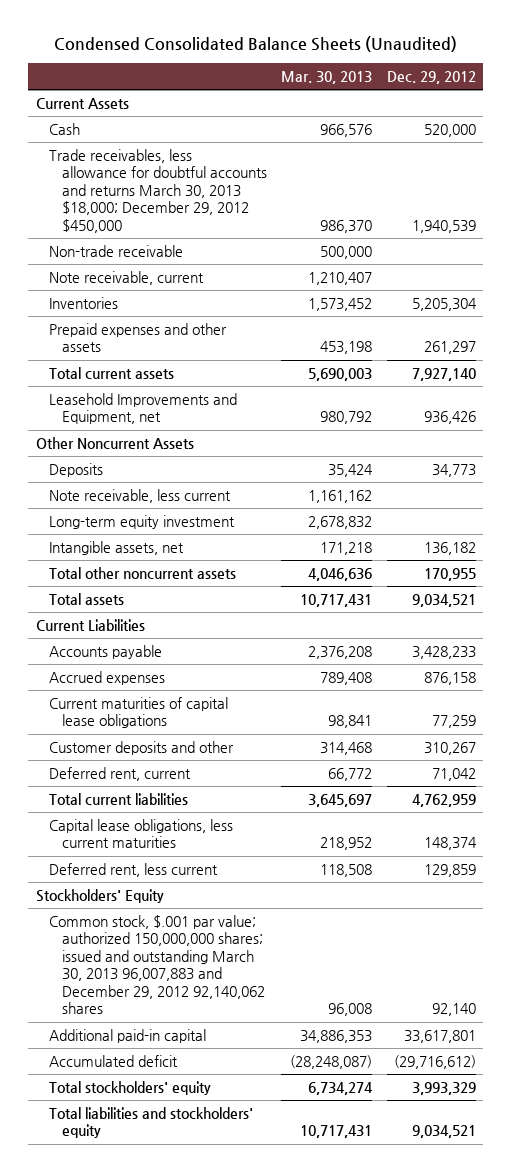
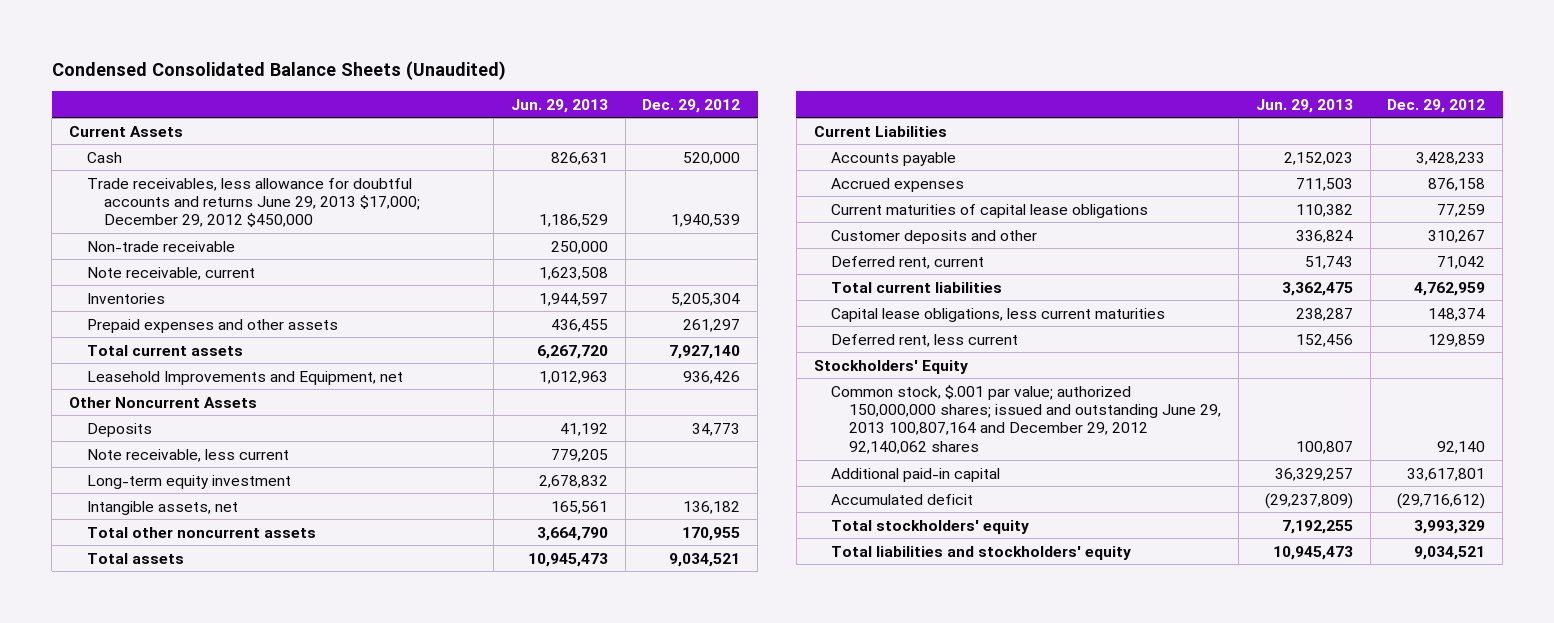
- | Mar. 30, 2013 | Dec. 29, 2012
+ | Jun. 29, 2013 | Dec. 29, 2012
- Trade receivables, less allowance for doubtful accounts and returns March 30, 2013 $18,000; December 29, 2012 $450,000 | 986,370 | 1,940,539
+ Trade receivables, less allowance for doubtful accounts and returns June 29, 2013 $17,000; December 29, 2012 $450,000 | 1,186,529 | 1,940,539
- Common stock, $.001 par value; authorized 150,000,000 shares; issued and outstanding March 30, 2013 96,007,883 and December 29, 2012 92,140,062 shares | 96,008 | 92,140
+ Common stock, $.001 par value; authorized 150,000,000 shares; issued and outstanding June 29, 2013 100,807,164 and December 29, 2012 92,140,062 shares | 100,807 | 92,140

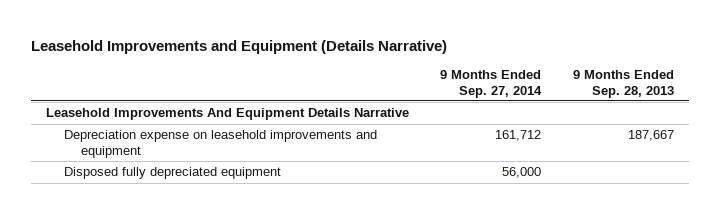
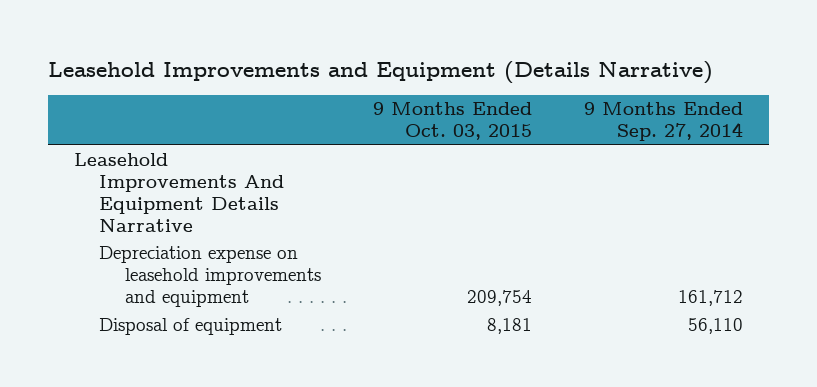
- | 9 Months Ended Sep. 27, 2014 | 9 Months Ended Sep. 28, 2013
+ | 9 Months Ended Oct. 03, 2015 | 9 Months Ended Sep. 27, 2014
- Disposed fully depreciated equipment | 56,000 |
+ Disposal of equipment | 8,181 | 56,110

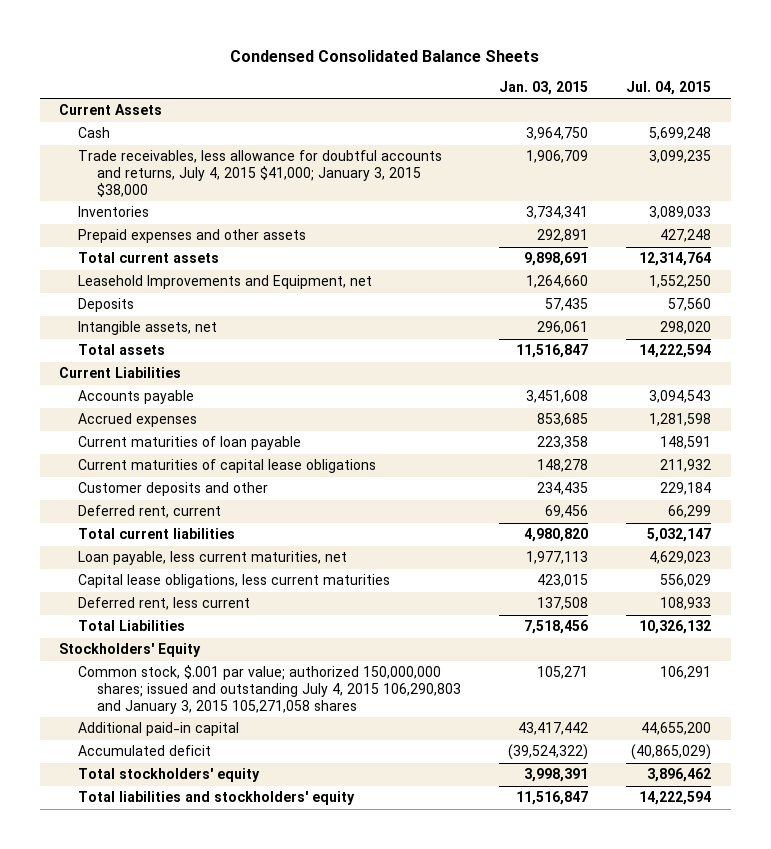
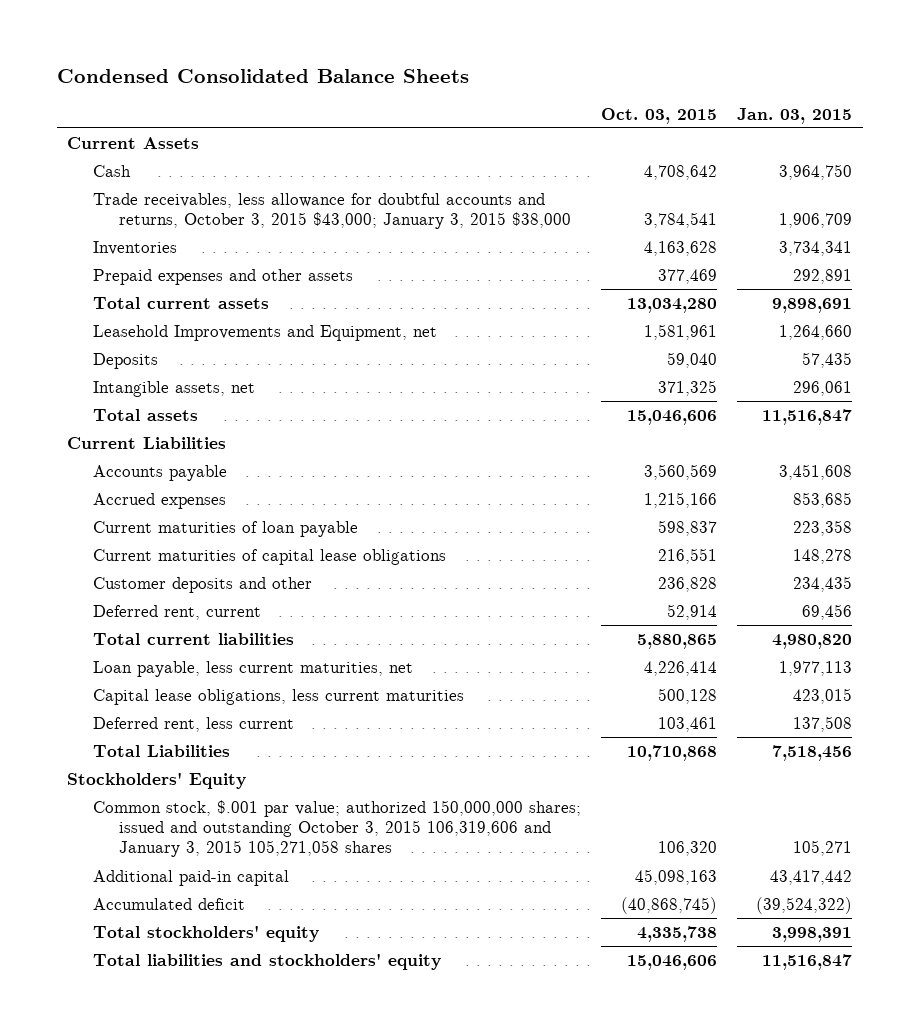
- | Jan. 03, 2015 | Jul. 04, 2015
+ | Oct. 03, 2015 | Jan. 03, 2015
- Trade receivables, less allowance for doubtful accounts and returns, July 4, 2015 $41,000; January 3, 2015 $38,000 | 1,906,709 | 3,099,235
+ Trade receivables, less allowance for doubtful accounts and returns, October 3, 2015 $43,000; January 3, 2015 $38,000 | 3,784,541 | 1,906,709
- Common stock, $.001 par value; authorized 150,000,000 shares; issued and outstanding July 4, 2015 106,290,803 and January 3, 2015 105,271,058 shares | 105,271 | 106,291
+ Common stock, $.001 par value; authorized 150,000,000 shares; issued and outstanding October 3, 2015 106,319,606 and January 3, 2015 105,271,058 shares | 106,320 | 105,271

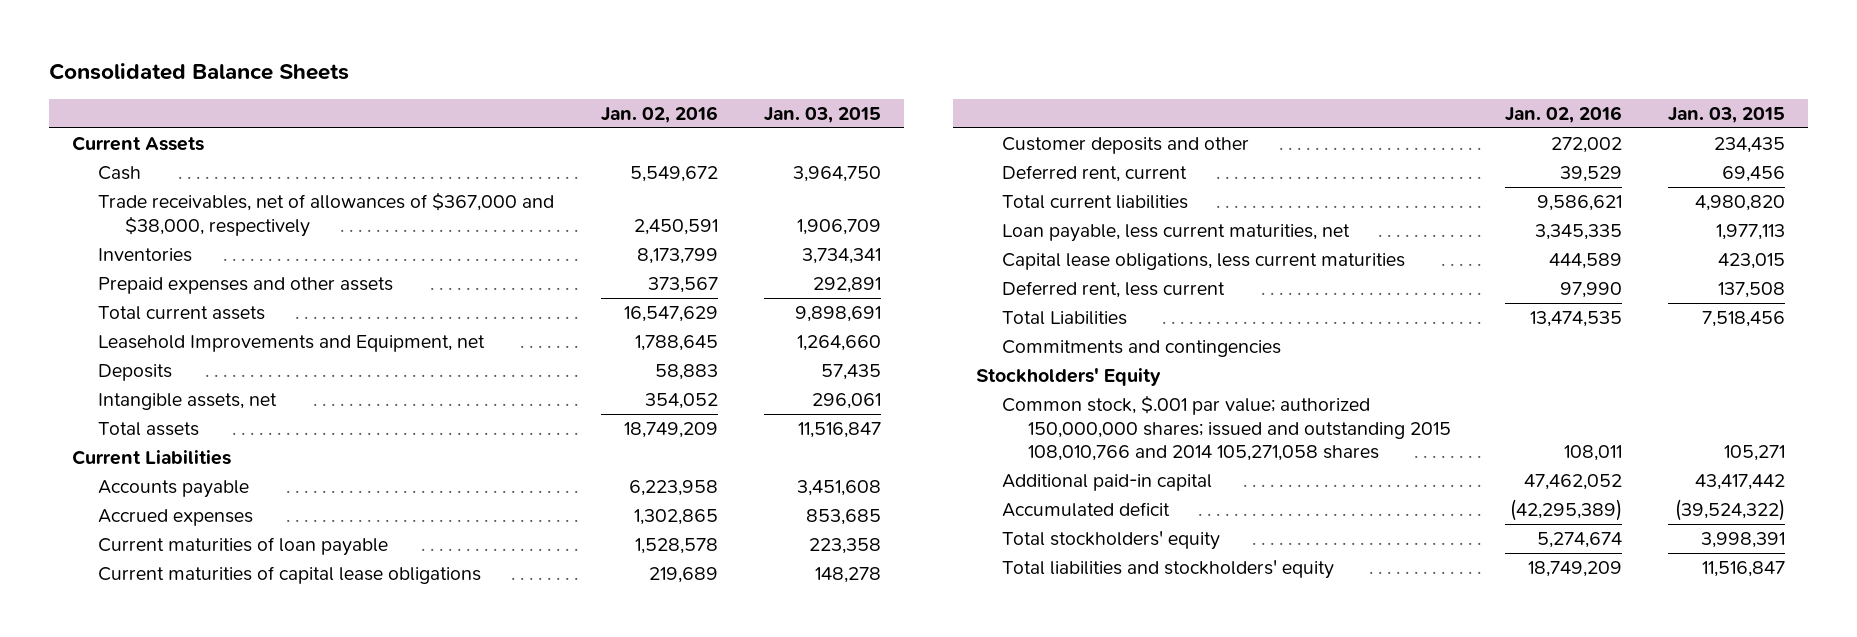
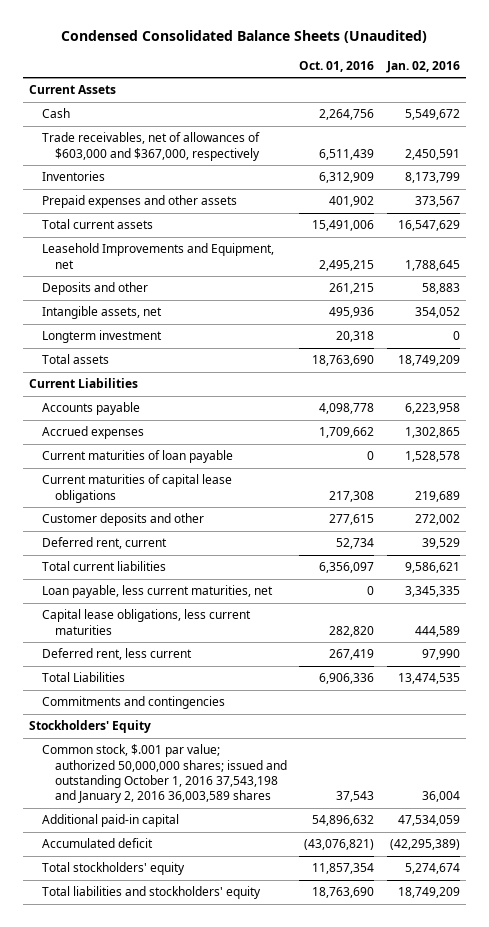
- Consolidated Balance Sheets
+ Condensed Consolidated Balance Sheets (Unaudited)
- | Jan. 02, 2016 | Jan. 03, 2015
+ | Oct. 01, 2016 | Jan. 02, 2016
- Trade receivables, net of allowances of $367,000 and $38,000, respectively | 2,450,591 | 1,906,709
+ Trade receivables, net of allowances of $603,000 and $367,000, respectively | 6,511,439 | 2,450,591
- Deposits | 58,883 | 57,435
+ Deposits and other | 261,215 | 58,883
+ Longterm investment | 20,318 | 0
- Common stock, $.001 par value; authorized 150,000,000 shares; issued and outstanding 2015 108,010,766 and 2014 105,271,058 shares | 108,011 | 105,271
- Additional paid-in capital | 47,462,052 | 43,417,442
+ Common stock, $.001 par value; authorized 50,000,000 shares; issued and outstanding October 1, 2016 37,543,198 and January 2, 2016 36,003,589 shares | 37,543 | 36,004
+ Additional paid-in capital | 54,896,632 | 47,534,059

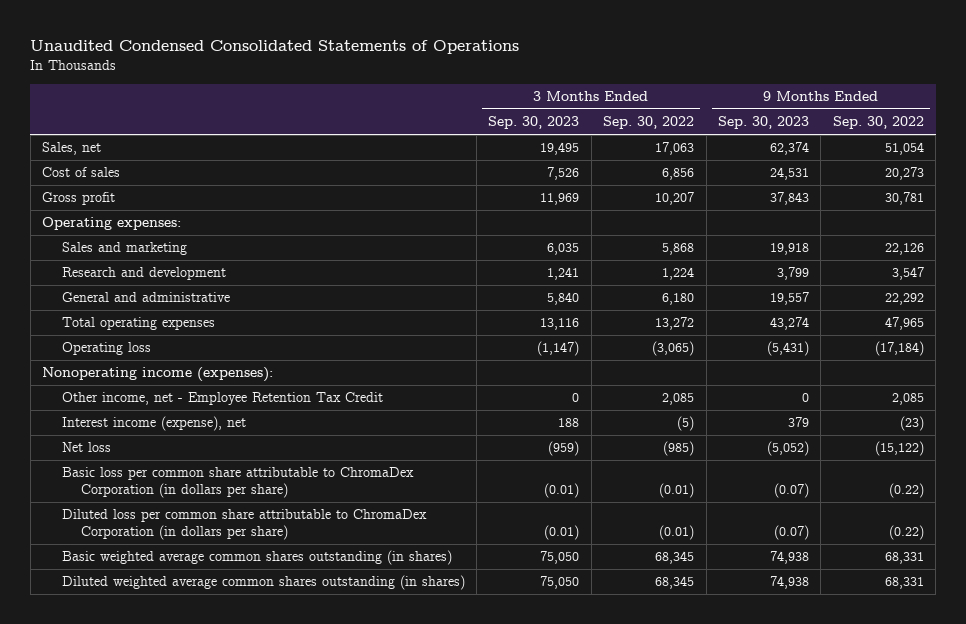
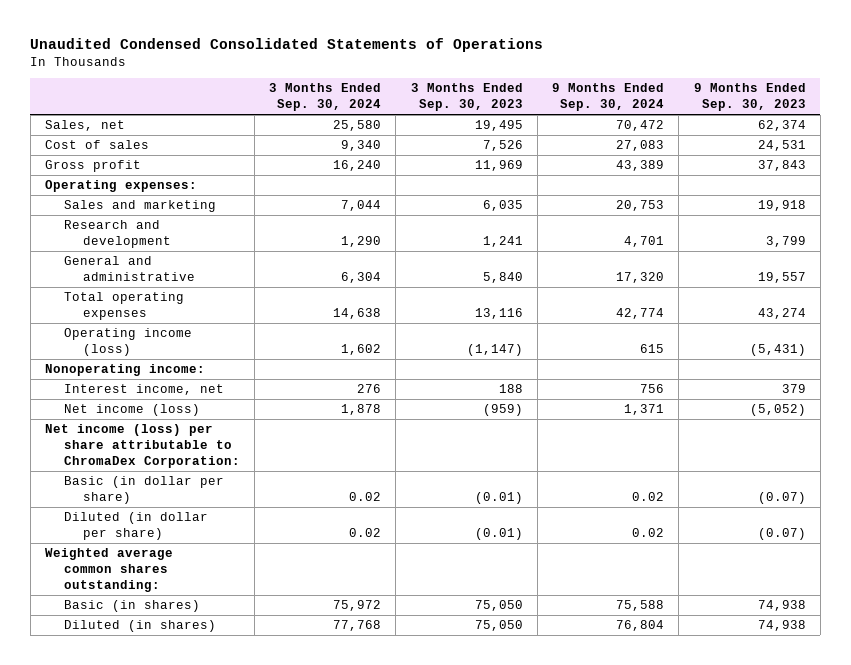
- | 3 Months Ended Sep. 30, 2023 | 3 Months Ended Sep. 30, 2022 | 9 Months Ended Sep. 30, 2023 | 9 Months Ended Sep. 30, 2022
+ | 3 Months Ended Sep. 30, 2024 | 3 Months Ended Sep. 30, 2023 | 9 Months Ended Sep. 30, 2024 | 9 Months Ended Sep. 30, 2023
- Operating loss | (1,147) | (3,065) | (5,431) | (17,184)
- Nonoperating income (expenses):
- Other income, net - Employee Retention Tax Credit | 0 | 2,085 | 0 | 2,085
- Interest income (expense), net | 188 | (5) | 379 | (23)
- Net loss | (959) | (985) | (5,052) | (15,122)
- Basic loss per common share attributable to ChromaDex Corporation (in dollars per share) | (0.01) | (0.01) | (0.07) | (0.22)
- Diluted loss per common share attributable to ChromaDex Corporation (in dollars per share) | (0.01) | (0.01) | (0.07) | (0.22)
- Basic weighted average common shares outstanding (in shares) | 75,050 | 68,345 | 74,938 | 68,331
- Diluted weighted average common shares outstanding (in shares) | 75,050 | 68,345 | 74,938 | 68,331
+ Operating income (loss) | 1,602 | (1,147) | 615 | (5,431)
+ Nonoperating income:
+ Interest income, net | 276 | 188 | 756 | 379
+ Net income (loss) | 1,878 | (959) | 1,371 | (5,052)
+ Net income (loss) per share attributable to ChromaDex Corporation:
+ Basic (in dollar per share) | 0.02 | (0.01) | 0.02 | (0.07)
+ Diluted (in dollar per share) | 0.02 | (0.01) | 0.02 | (0.07)
+ Weighted average common shares outstanding:
+ Basic (in shares) | 75,972 | 75,050 | 75,588 | 74,938
+ Diluted (in shares) | 77,768 | 75,050 | 76,804 | 74,938

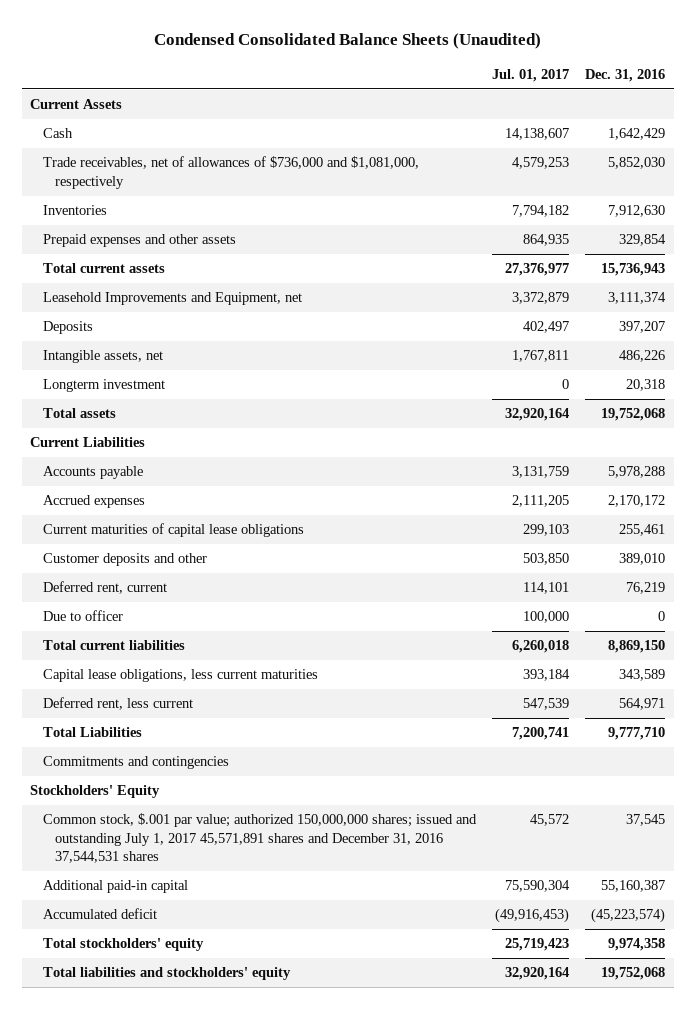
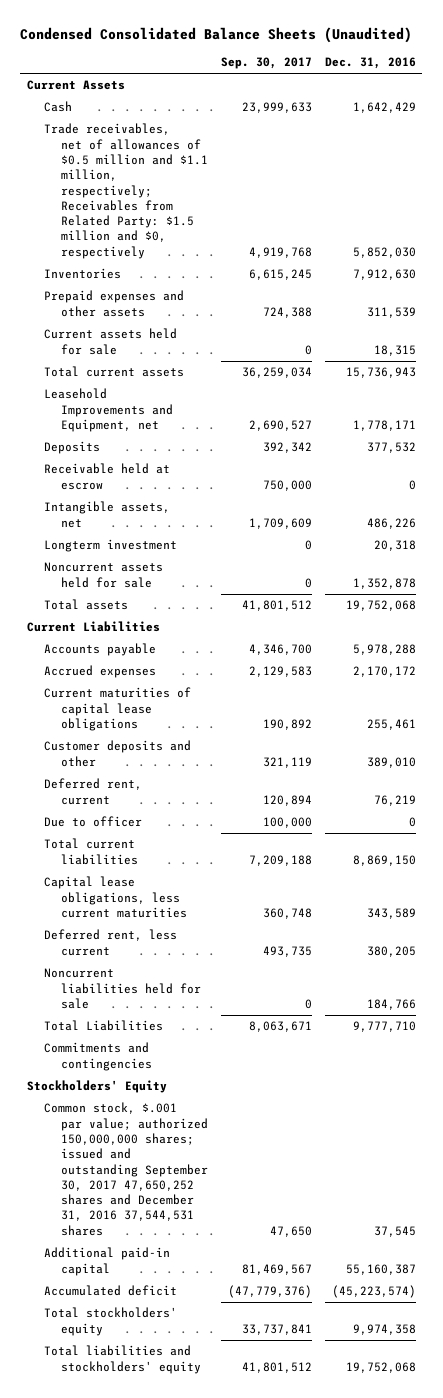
- | Jul. 01, 2017 | Dec. 31, 2016
+ | Sep. 30, 2017 | Dec. 31, 2016
- Trade receivables, net of allowances of $736,000 and $1,081,000, respectively | 4,579,253 | 5,852,030
+ Trade receivables, net of allowances of $0.5 million and $1.1 million, respectively; Receivables from Related Party: $1.5 million and $0, respectively | 4,919,768 | 5,852,030
- Prepaid expenses and other assets | 864,935 | 329,854
+ Prepaid expenses and other assets | 724,388 | 311,539
+ Current assets held for sale | 0 | 18,315
- Leasehold Improvements and Equipment, net | 3,372,879 | 3,111,374
- Deposits | 402,497 | 397,207
+ Leasehold Improvements and Equipment, net | 2,690,527 | 1,778,171
+ Deposits | 392,342 | 377,532
+ Receivable held at escrow | 750,000 | 0
+ Noncurrent assets held for sale | 0 | 1,352,878
- Deferred rent, less current | 547,539 | 564,971
+ Deferred rent, less current | 493,735 | 380,205
+ Noncurrent liabilities held for sale | 0 | 184,766
- Common stock, $.001 par value; authorized 150,000,000 shares; issued and outstanding July 1, 2017 45,571,891 shares and December 31, 2016 37,544,531 shares | 45,572 | 37,545
+ Common stock, $.001 par value; authorized 150,000,000 shares; issued and outstanding September 30, 2017 47,650,252 shares and December 31, 2016 37,544,531 shares | 47,650 | 37,545

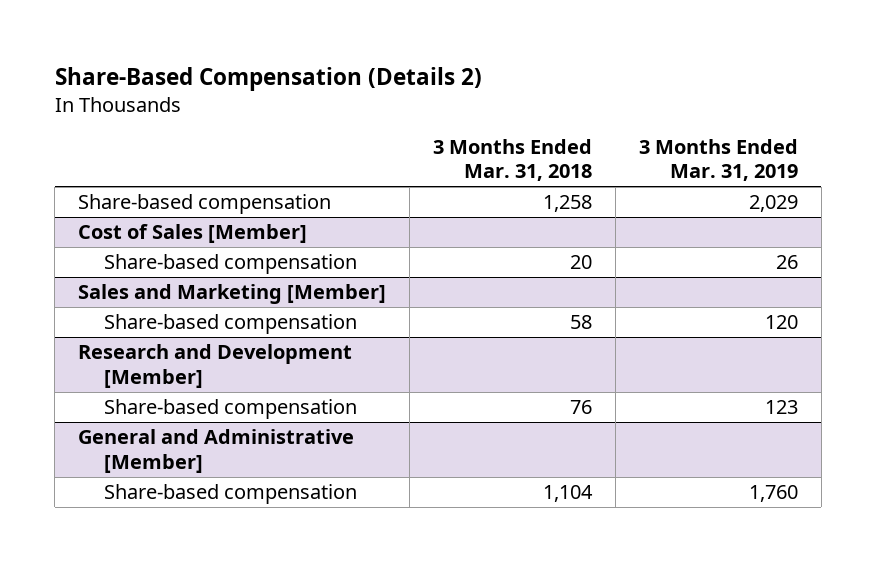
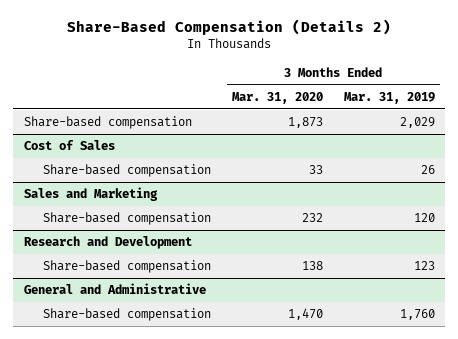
- | 3 Months Ended Mar. 31, 2018 | 3 Months Ended Mar. 31, 2019
+ | 3 Months Ended Mar. 31, 2020 | 3 Months Ended Mar. 31, 2019
- Cost of Sales [Member]
+ Cost of Sales
- Sales and Marketing [Member]
+ Sales and Marketing
- Research and Development [Member]
+ Research and Development
- General and Administrative [Member]
+ General and Administrative

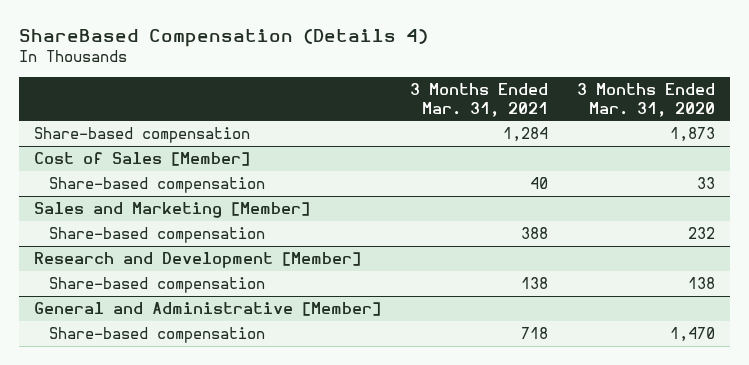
- Share-Based Compensation (Details 2)
+ ShareBased Compensation (Details 4)
- | 3 Months Ended Mar. 31, 2020 | 3 Months Ended Mar. 31, 2019
+ | 3 Months Ended Mar. 31, 2021 | 3 Months Ended Mar. 31, 2020
- Cost of Sales
+ Cost of Sales [Member]
- Sales and Marketing
+ Sales and Marketing [Member]
- Research and Development
+ Research and Development [Member]
- General and Administrative
+ General and Administrative [Member]

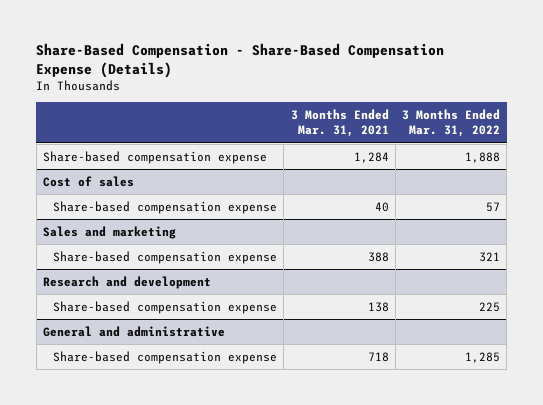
- ShareBased Compensation (Details 4)
+ Share-Based Compensation - Share-Based Compensation Expense (Details)
- | 3 Months Ended Mar. 31, 2021 | 3 Months Ended Mar. 31, 2020
+ | 3 Months Ended Mar. 31, 2021 | 3 Months Ended Mar. 31, 2022
- Share-based compensation | 1,284 | 1,873
- Cost of Sales [Member]
- Share-based compensation | 40 | 33
- Sales and Marketing [Member]
- Share-based compensation | 388 | 232
- Research and Development [Member]
- Share-based compensation | 138 | 138
- General and Administrative [Member]
- Share-based compensation | 718 | 1,470
+ Share-based compensation expense | 1,284 | 1,888
+ Cost of sales
+ Share-based compensation expense | 40 | 57
+ Sales and marketing
+ Share-based compensation expense | 388 | 321
+ Research and development
+ Share-based compensation expense | 138 | 225
+ General and administrative
+ Share-based compensation expense | 718 | 1,285

